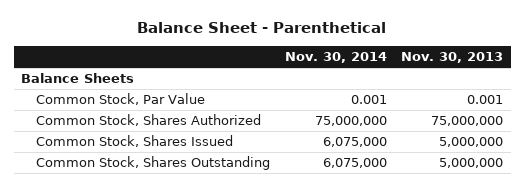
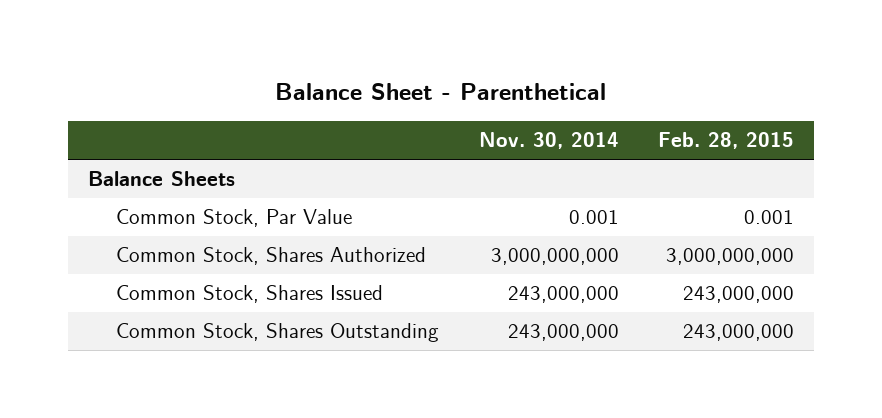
- | Nov. 30, 2014 | Nov. 30, 2013
+ | Nov. 30, 2014 | Feb. 28, 2015
- Common Stock, Shares Authorized | 75,000,000 | 75,000,000
- Common Stock, Shares Issued | 6,075,000 | 5,000,000
- Common Stock, Shares Outstanding | 6,075,000 | 5,000,000
+ Common Stock, Shares Authorized | 3,000,000,000 | 3,000,000,000
+ Common Stock, Shares Issued | 243,000,000 | 243,000,000
+ Common Stock, Shares Outstanding | 243,000,000 | 243,000,000

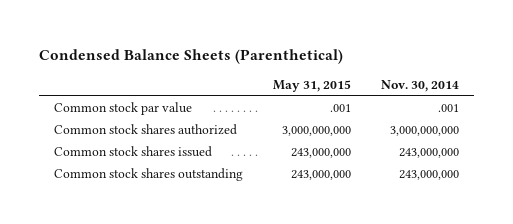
- Balance Sheet - Parenthetical
+ Condensed Balance Sheets (Parenthetical)
- | Nov. 30, 2014 | Feb. 28, 2015
+ | May 31, 2015 | Nov. 30, 2014
- Balance Sheets
- Common Stock, Par Value | 0.001 | 0.001
- Common Stock, Shares Authorized | 3,000,000,000 | 3,000,000,000
- Common Stock, Shares Issued | 243,000,000 | 243,000,000
- Common Stock, Shares Outstanding | 243,000,000 | 243,000,000
+ Common stock par value | .001 | .001
+ Common stock shares authorized | 3,000,000,000 | 3,000,000,000
+ Common stock shares issued | 243,000,000 | 243,000,000
+ Common stock shares outstanding | 243,000,000 | 243,000,000

